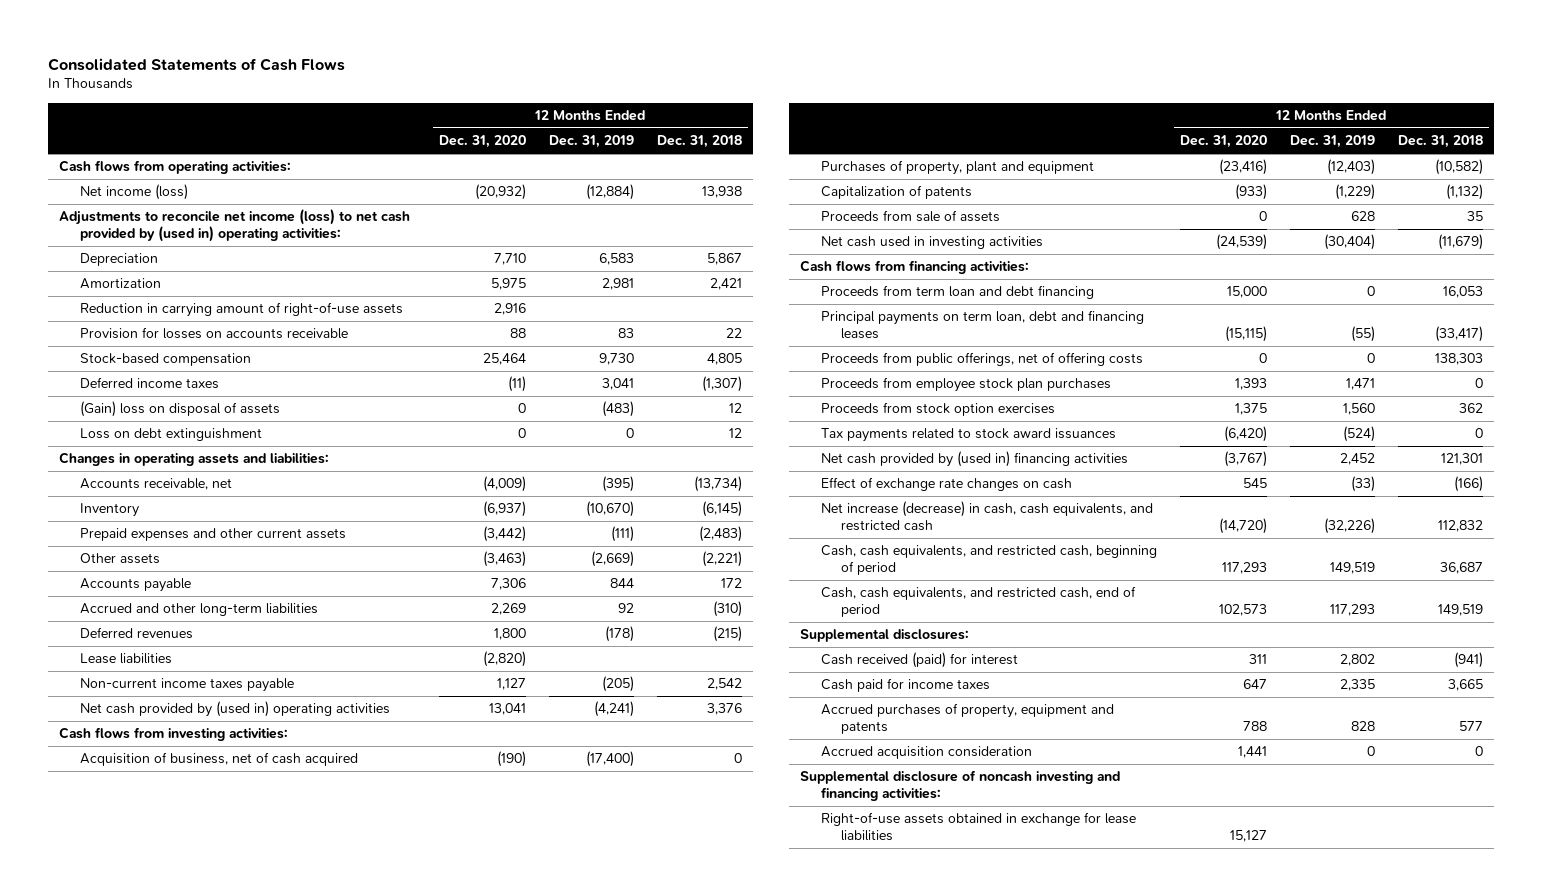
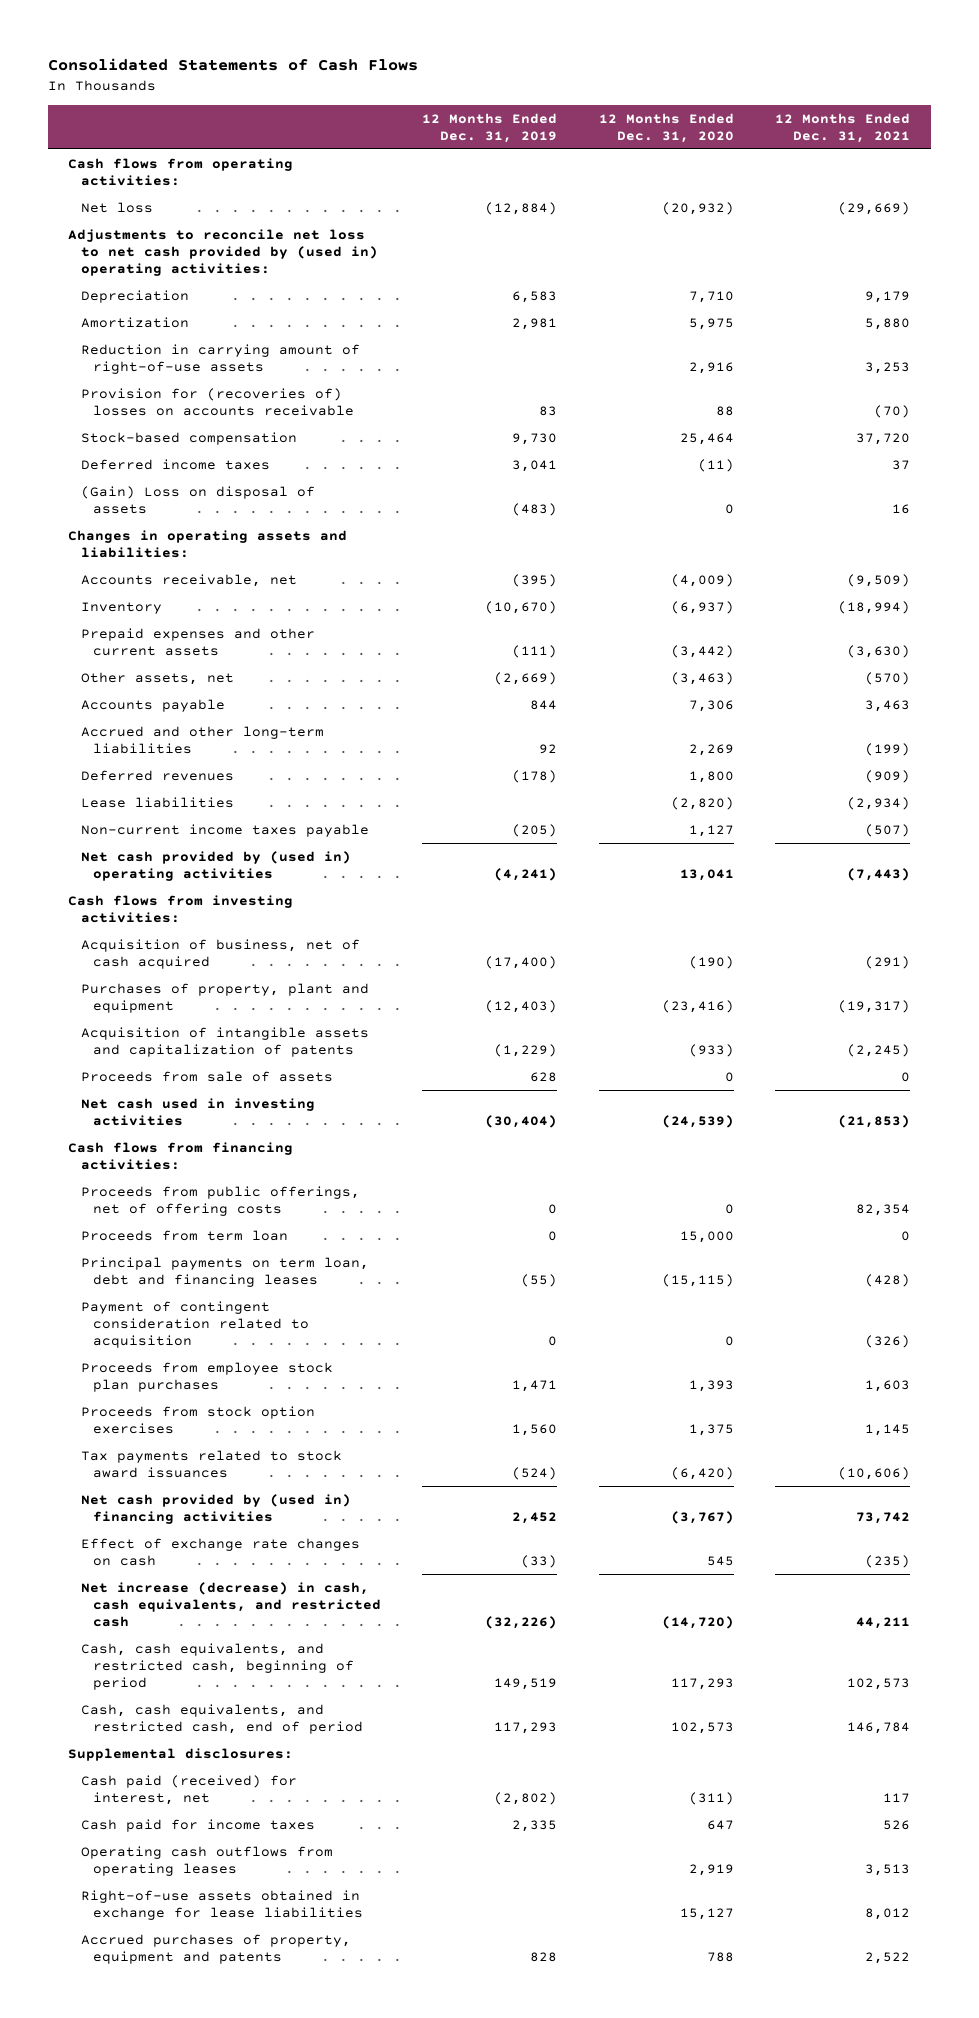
- | 12 Months Ended Dec. 31, 2020 | 12 Months Ended Dec. 31, 2019 | 12 Months Ended Dec. 31, 2018
+ | 12 Months Ended Dec. 31, 2019 | 12 Months Ended Dec. 31, 2020 | 12 Months Ended Dec. 31, 2021
- Net income (loss) | (20,932) | (12,884) | 13,938
- Adjustments to reconcile net income (loss) to net cash provided by (used in) operating activities:
+ Net loss | (12,884) | (20,932) | (29,669)
+ Adjustments to reconcile net loss to net cash provided by (used in) operating activities:
- Provision for losses on accounts receivable | 88 | 83 | 22
+ Provision for (recoveries of) losses on accounts receivable | 83 | 88 | (70)
- (Gain) loss on disposal of assets | 0 | (483) | 12
- Loss on debt extinguishment | 0 | 0 | 12
+ (Gain) Loss on disposal of assets | (483) | 0 | 16
- Other assets | (3,463) | (2,669) | (2,221)
+ Other assets, net | (2,669) | (3,463) | (570)
- Capitalization of patents | (933) | (1,229) | (1,132)
+ Acquisition of intangible assets and capitalization of patents | (1,229) | (933) | (2,245)
- Proceeds from term loan and debt financing | 15,000 | 0 | 16,053
+ Proceeds from term loan | 0 | 15,000 | 0
moved down: Principal payments on term loan, debt and financing leases | (55) | (15,115) | (428)
+ Payment of contingent consideration related to acquisition | 0 | 0 | (326)
- Cash received (paid) for interest | 311 | 2,802 | (941)
+ Cash paid (received) for interest, net | (2,802) | (311) | 117
- Accrued acquisition consideration | 1,441 | 0 | 0
- Supplemental disclosure of noncash investing and financing activities:
+ Operating cash outflows from operating leases | | 2,919 | 3,513
moved down: Accrued purchases of property, equipment and patents | 828 | 788 | 2,522

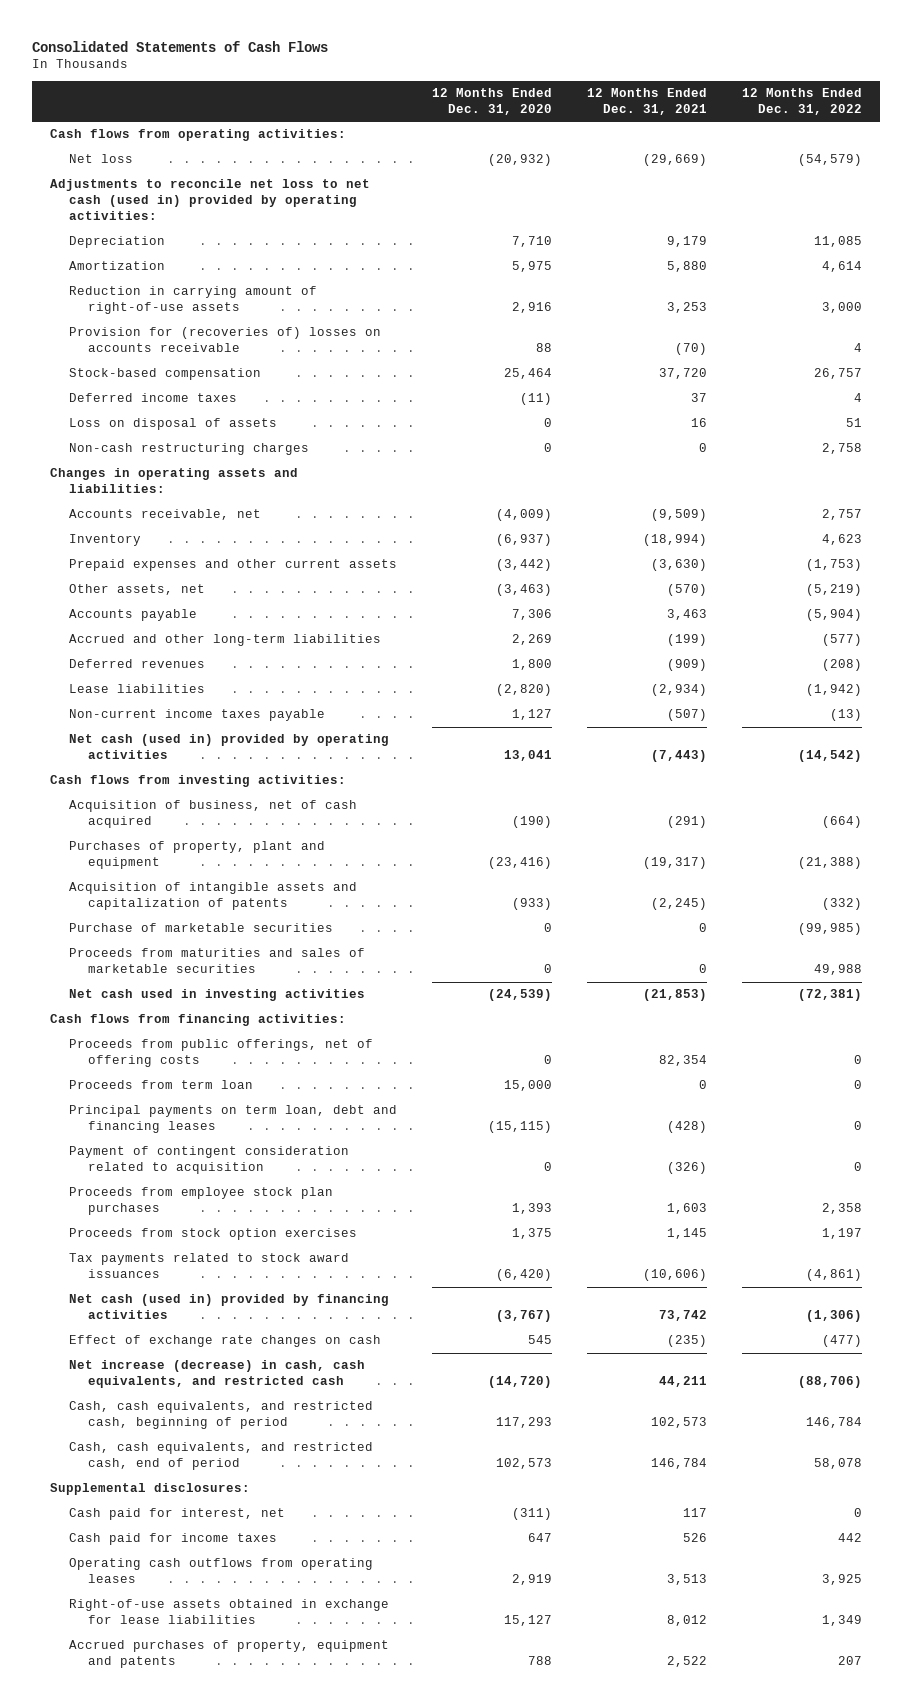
- | 12 Months Ended Dec. 31, 2019 | 12 Months Ended Dec. 31, 2020 | 12 Months Ended Dec. 31, 2021
+ | 12 Months Ended Dec. 31, 2020 | 12 Months Ended Dec. 31, 2021 | 12 Months Ended Dec. 31, 2022
- Adjustments to reconcile net loss to net cash provided by (used in) operating activities:
+ Adjustments to reconcile net loss to net cash (used in) provided by operating activities:
- (Gain) Loss on disposal of assets | (483) | 0 | 16
+ Loss on disposal of assets | 0 | 16 | 51
+ Non-cash restructuring charges | 0 | 0 | 2,758
- Net cash provided by (used in) operating activities | (4,241) | 13,041 | (7,443)
+ Net cash (used in) provided by operating activities | 13,041 | (7,443) | (14,542)
- Proceeds from sale of assets | 628 | 0 | 0
+ Purchase of marketable securities | 0 | 0 | (99,985)
+ Proceeds from maturities and sales of marketable securities | 0 | 0 | 49,988
- Net cash provided by (used in) financing activities | 2,452 | (3,767) | 73,742
+ Net cash (used in) provided by financing activities | (3,767) | 73,742 | (1,306)
- Cash paid (received) for interest, net | (2,802) | (311) | 117
+ Cash paid for interest, net | (311) | 117 | 0

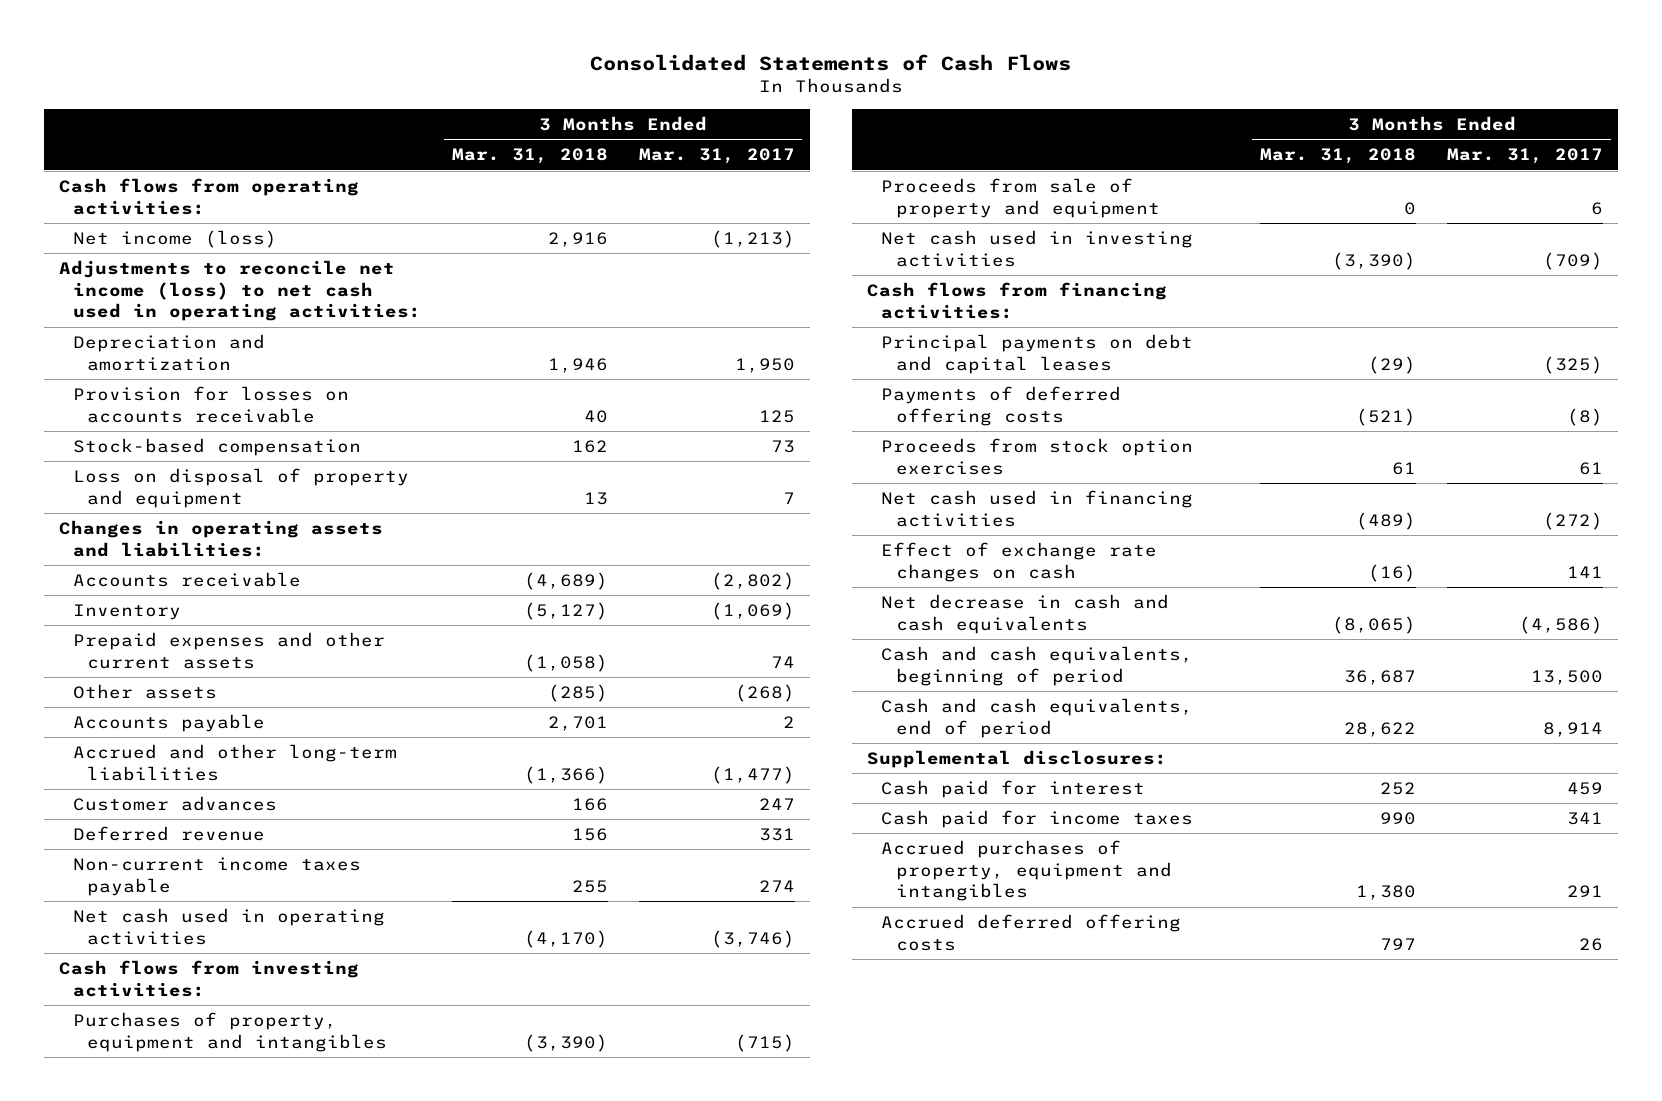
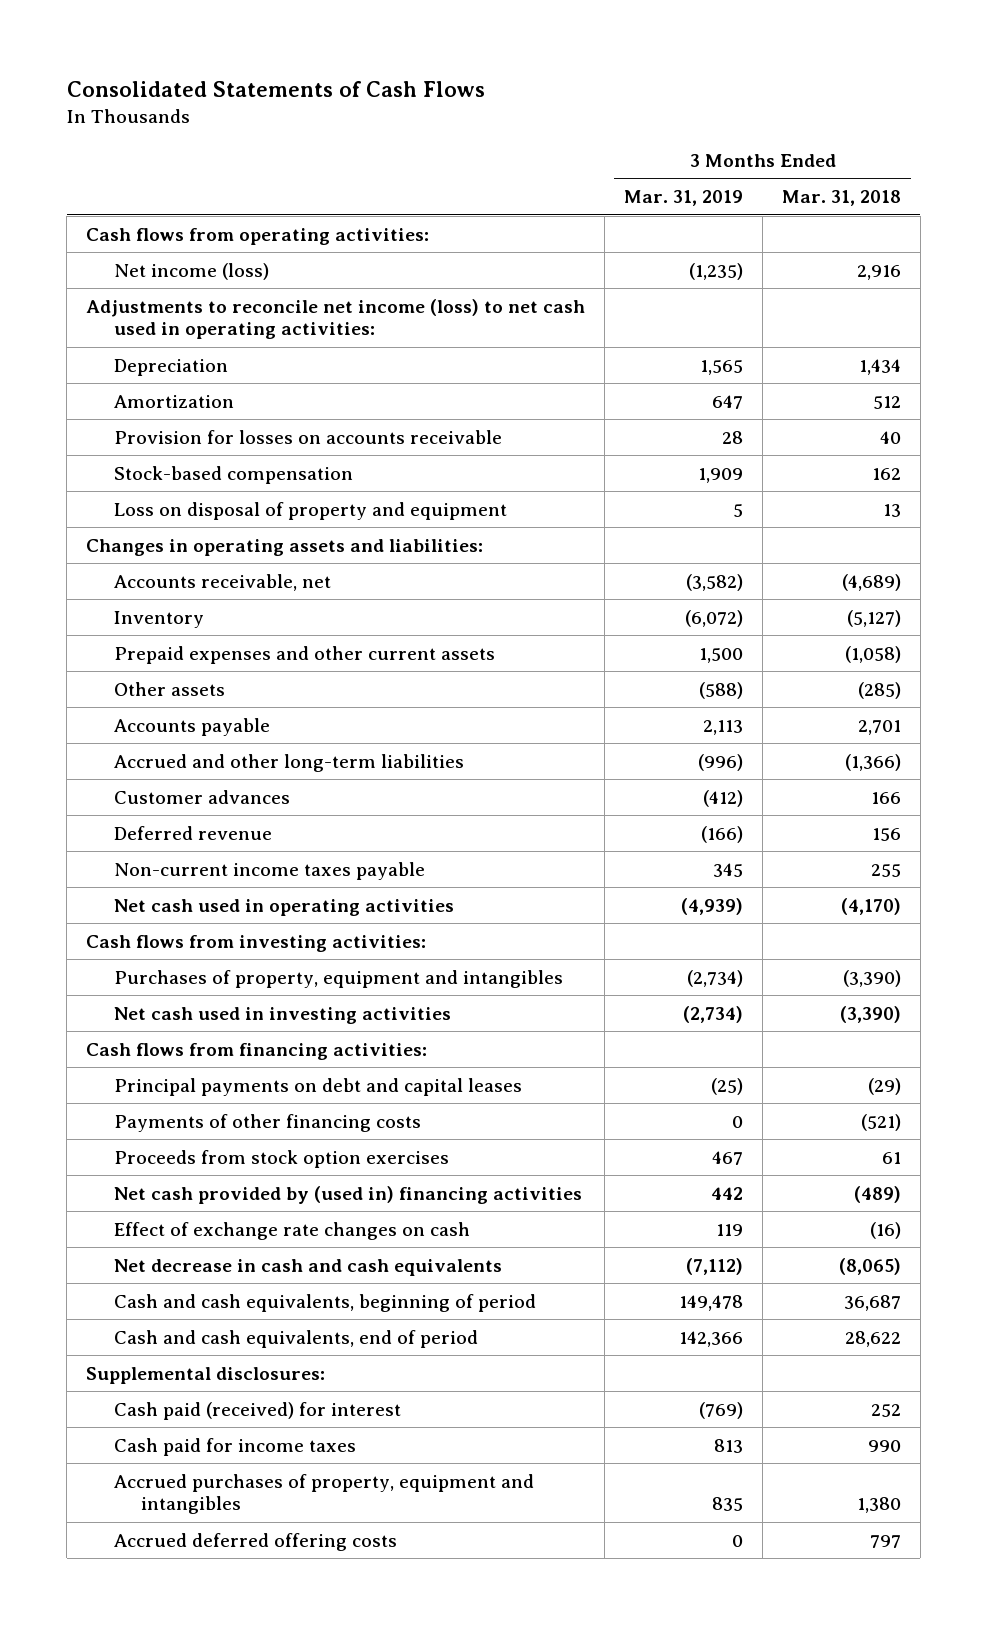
- | 3 Months Ended Mar. 31, 2018 | 3 Months Ended Mar. 31, 2017
+ | 3 Months Ended Mar. 31, 2019 | 3 Months Ended Mar. 31, 2018
- Depreciation and amortization | 1,946 | 1,950
+ Depreciation | 1,565 | 1,434
+ Amortization | 647 | 512
- Accounts receivable | (4,689) | (2,802)
+ Accounts receivable, net | (3,582) | (4,689)
- Proceeds from sale of property and equipment | 0 | 6
- Payments of deferred offering costs | (521) | (8)
+ Payments of other financing costs | 0 | (521)
- Net cash used in financing activities | (489) | (272)
+ Net cash provided by (used in) financing activities | 442 | (489)
- Cash paid for interest | 252 | 459
+ Cash paid (received) for interest | (769) | 252

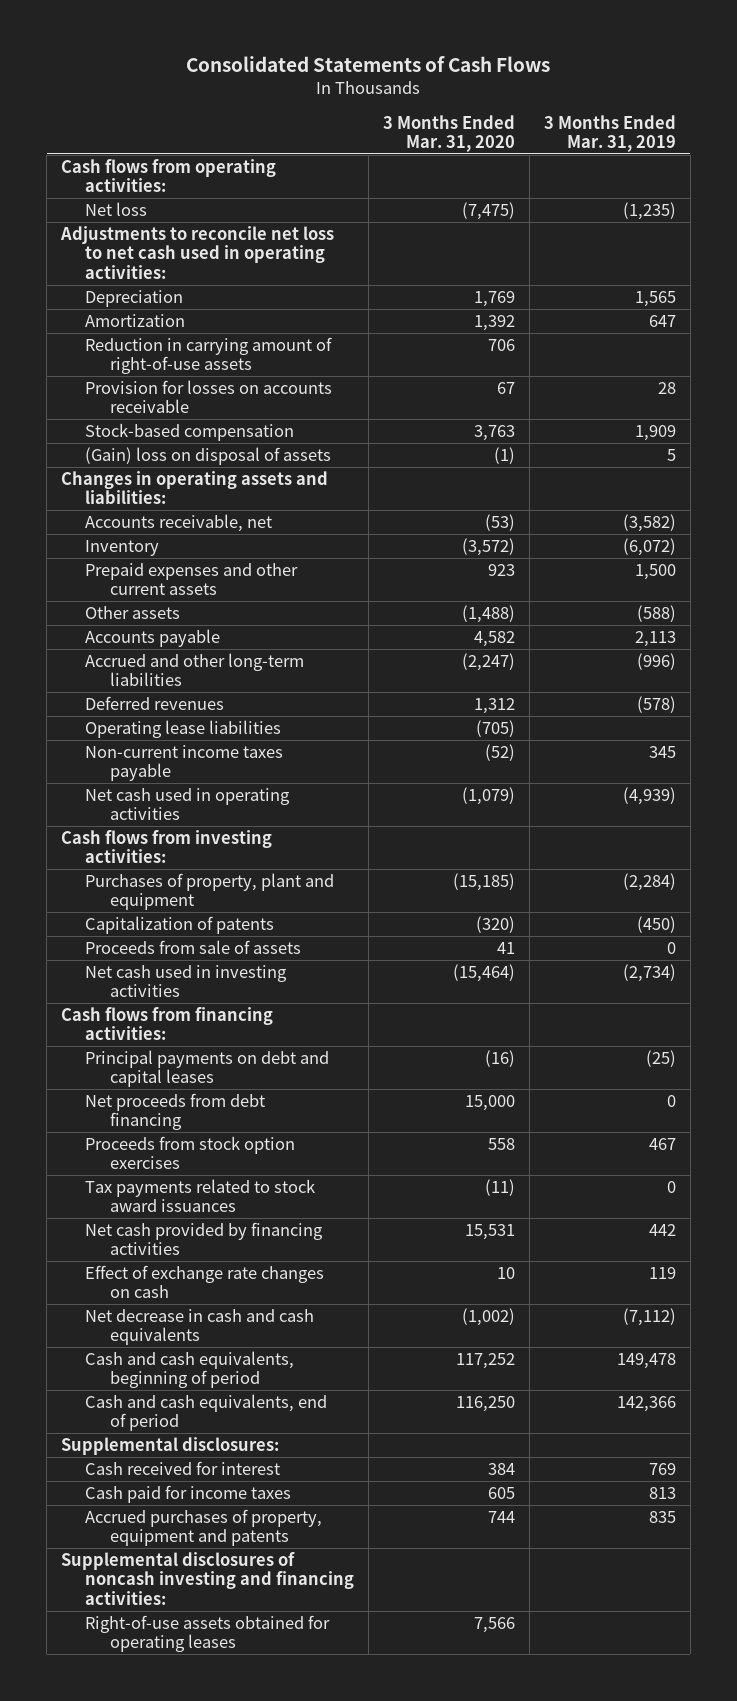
- | 3 Months Ended Mar. 31, 2019 | 3 Months Ended Mar. 31, 2018
+ | 3 Months Ended Mar. 31, 2020 | 3 Months Ended Mar. 31, 2019
- Net income (loss) | (1,235) | 2,916
- Adjustments to reconcile net income (loss) to net cash used in operating activities:
+ Net loss | (7,475) | (1,235)
+ Adjustments to reconcile net loss to net cash used in operating activities:
+ Reduction in carrying amount of right-of-use assets | 706 |
- Loss on disposal of property and equipment | 5 | 13
+ (Gain) loss on disposal of assets | (1) | 5
- Customer advances | (412) | 166
- Deferred revenue | (166) | 156
+ Deferred revenues | 1,312 | (578)
+ Operating lease liabilities | (705) |
- Purchases of property, equipment and intangibles | (2,734) | (3,390)
+ Purchases of property, plant and equipment | (15,185) | (2,284)
+ Capitalization of patents | (320) | (450)
+ Proceeds from sale of assets | 41 | 0
- Payments of other financing costs | 0 | (521)
+ Net proceeds from debt financing | 15,000 | 0
- Net cash provided by (used in) financing activities | 442 | (489)
+ Tax payments related to stock award issuances | (11) | 0
+ Net cash provided by financing activities | 15,531 | 442
- Cash paid (received) for interest | (769) | 252
+ Cash received for interest | 384 | 769
- Accrued purchases of property, equipment and intangibles | 835 | 1,380
- Accrued deferred offering costs | 0 | 797
+ Accrued purchases of property, equipment and patents | 744 | 835
+ Supplemental disclosures of noncash investing and financing activities:
+ Right-of-use assets obtained for operating leases | 7,566 |

